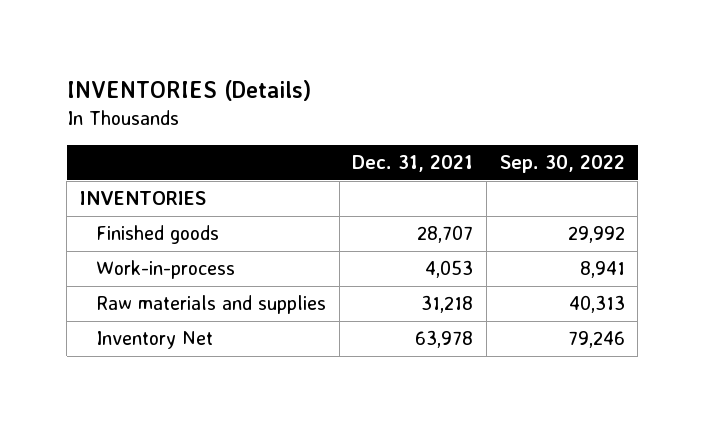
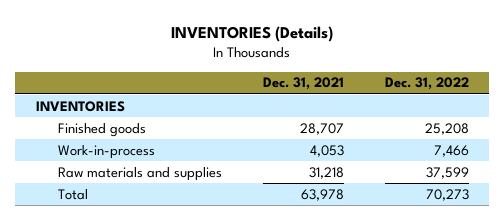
- | Dec. 31, 2021 | Sep. 30, 2022
+ | Dec. 31, 2021 | Dec. 31, 2022
- Inventory Net | 63,978 | 79,246
+ Total | 63,978 | 70,273

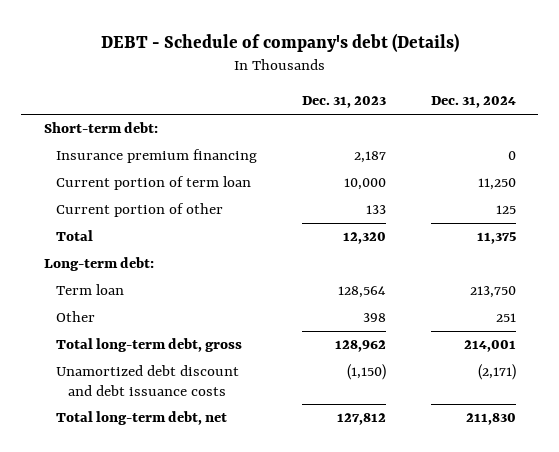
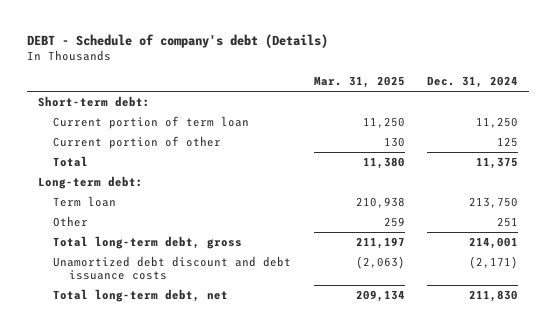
- | Dec. 31, 2023 | Dec. 31, 2024
+ | Mar. 31, 2025 | Dec. 31, 2024
- Insurance premium financing | 2,187 | 0

